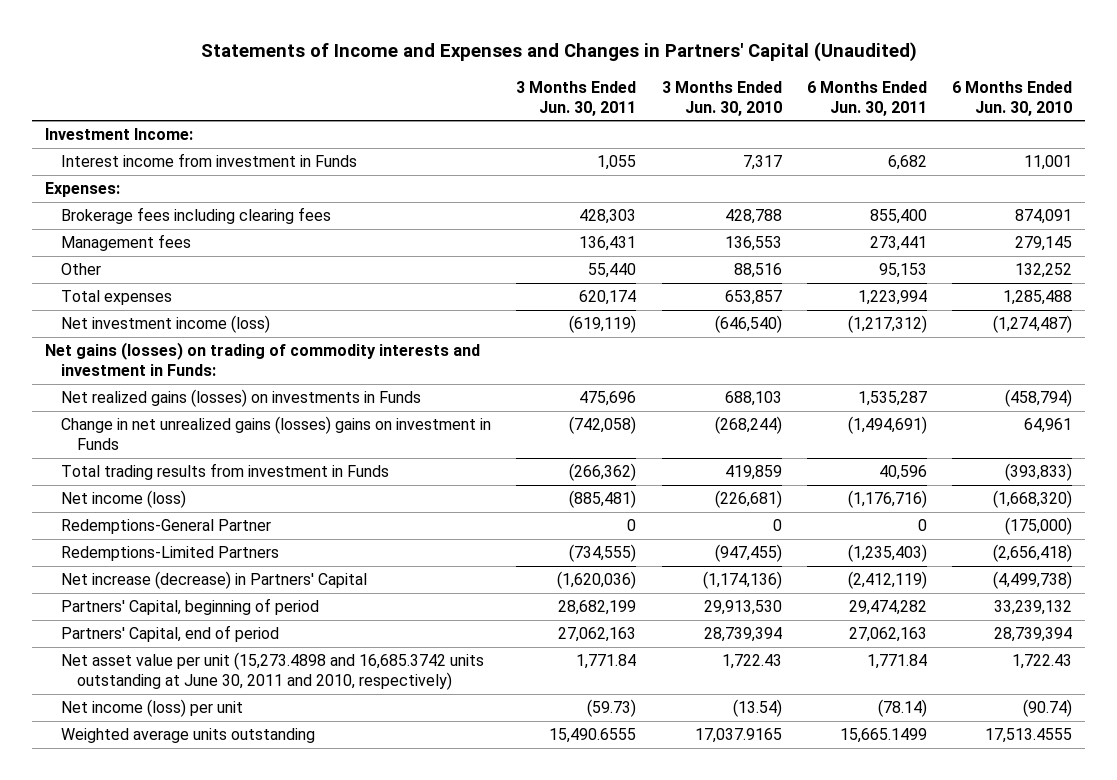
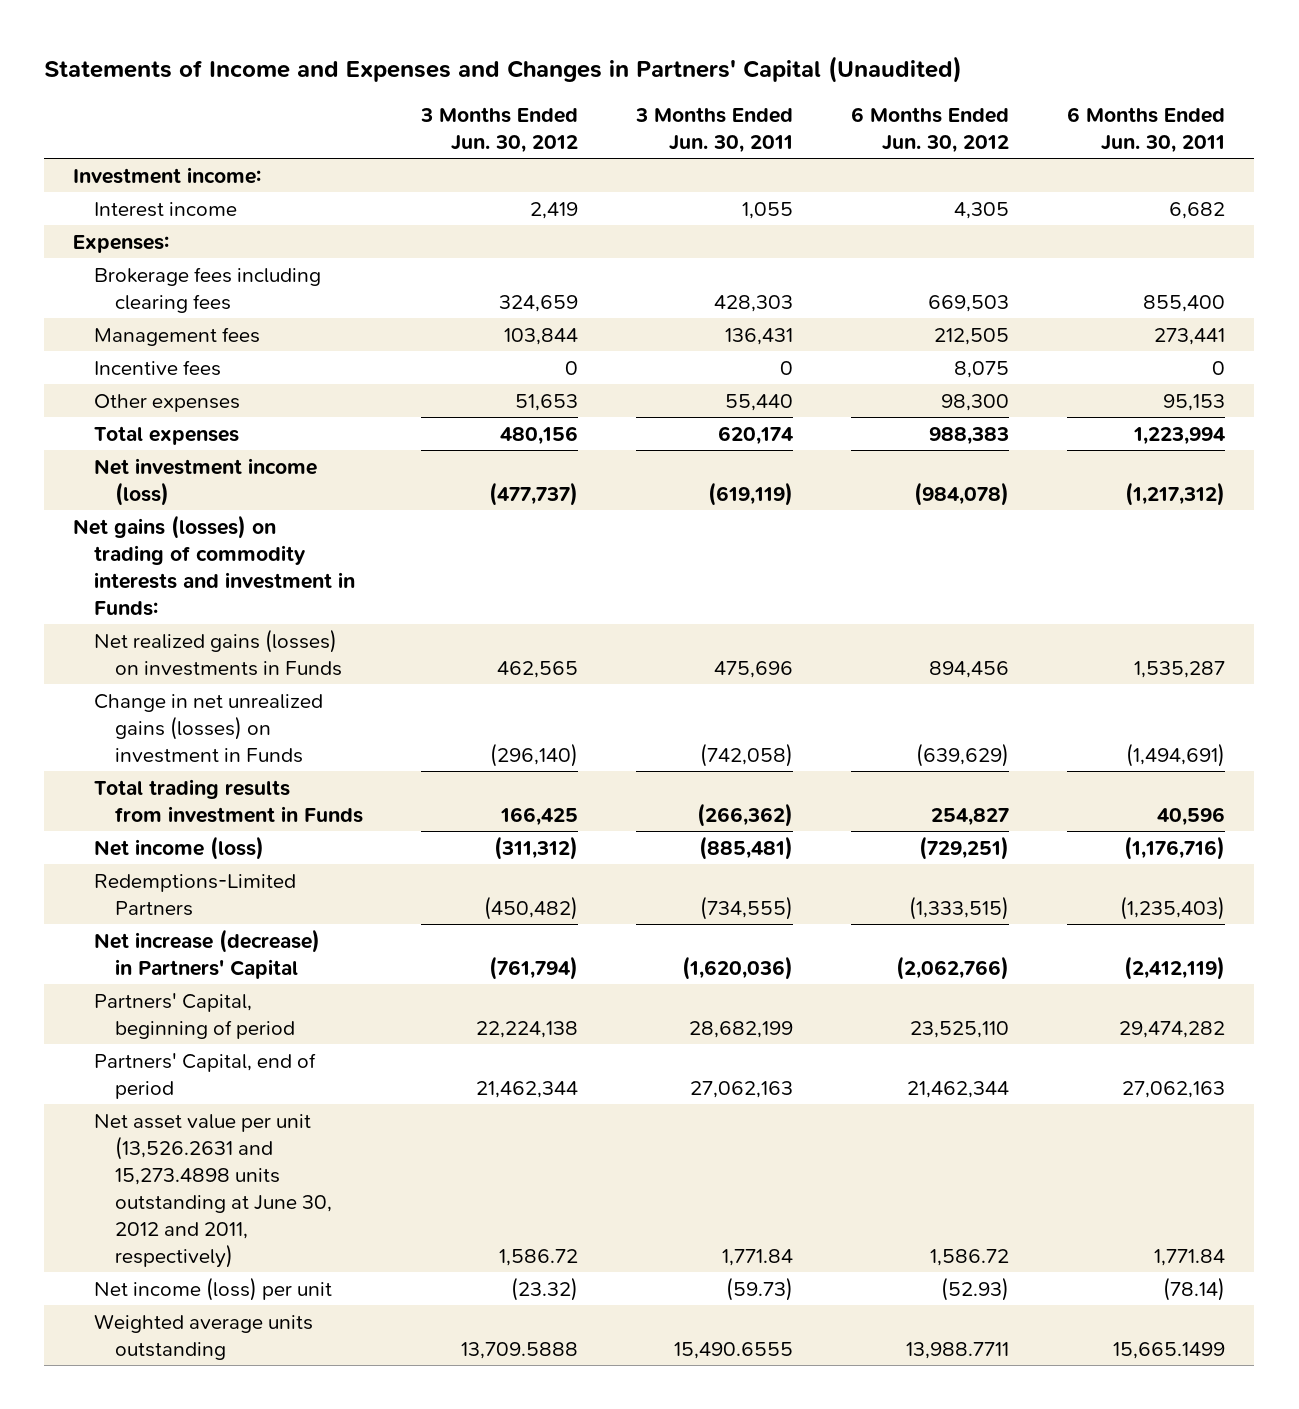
- | 3 Months Ended Jun. 30, 2011 | 3 Months Ended Jun. 30, 2010 | 6 Months Ended Jun. 30, 2011 | 6 Months Ended Jun. 30, 2010
+ | 3 Months Ended Jun. 30, 2012 | 3 Months Ended Jun. 30, 2011 | 6 Months Ended Jun. 30, 2012 | 6 Months Ended Jun. 30, 2011
- Investment Income:
- Interest income from investment in Funds | 1,055 | 7,317 | 6,682 | 11,001
+ Investment income:
+ Interest income | 2,419 | 1,055 | 4,305 | 6,682
- Other | 55,440 | 88,516 | 95,153 | 132,252
+ Incentive fees | 0 | 0 | 8,075 | 0
+ Other expenses | 51,653 | 55,440 | 98,300 | 95,153
- Change in net unrealized gains (losses) gains on investment in Funds | (742,058) | (268,244) | (1,494,691) | 64,961
+ Change in net unrealized gains (losses) on investment in Funds | (296,140) | (742,058) | (639,629) | (1,494,691)
- Redemptions-General Partner | 0 | 0 | 0 | (175,000)
- Net asset value per unit (15,273.4898 and 16,685.3742 units outstanding at June 30, 2011 and 2010, respectively) | 1,771.84 | 1,722.43 | 1,771.84 | 1,722.43
+ Net asset value per unit (13,526.2631 and 15,273.4898 units outstanding at June 30, 2012 and 2011, respectively) | 1,586.72 | 1,771.84 | 1,586.72 | 1,771.84

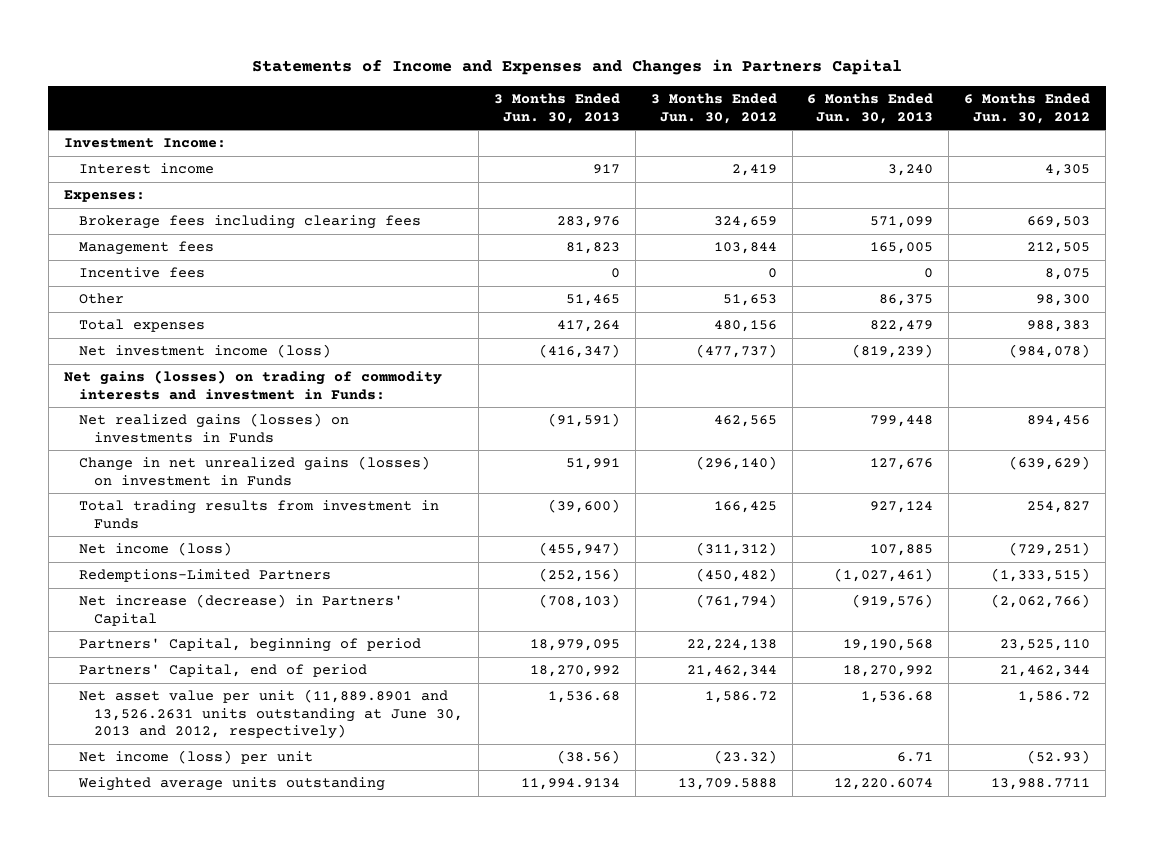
- Statements of Income and Expenses and Changes in Partners' Capital (Unaudited)
+ Statements of Income and Expenses and Changes in Partners Capital
- | 3 Months Ended Jun. 30, 2012 | 3 Months Ended Jun. 30, 2011 | 6 Months Ended Jun. 30, 2012 | 6 Months Ended Jun. 30, 2011
+ | 3 Months Ended Jun. 30, 2013 | 3 Months Ended Jun. 30, 2012 | 6 Months Ended Jun. 30, 2013 | 6 Months Ended Jun. 30, 2012
- Investment income:
+ Investment Income:
- Other expenses | 51,653 | 55,440 | 98,300 | 95,153
+ Other | 51,465 | 51,653 | 86,375 | 98,300
- Net asset value per unit (13,526.2631 and 15,273.4898 units outstanding at June 30, 2012 and 2011, respectively) | 1,586.72 | 1,771.84 | 1,586.72 | 1,771.84
+ Net asset value per unit (11,889.8901 and 13,526.2631 units outstanding at June 30, 2013 and 2012, respectively) | 1,536.68 | 1,586.72 | 1,536.68 | 1,586.72

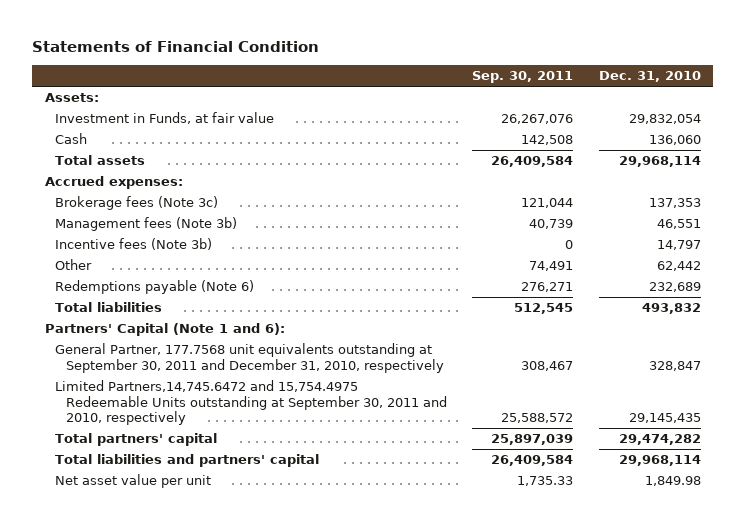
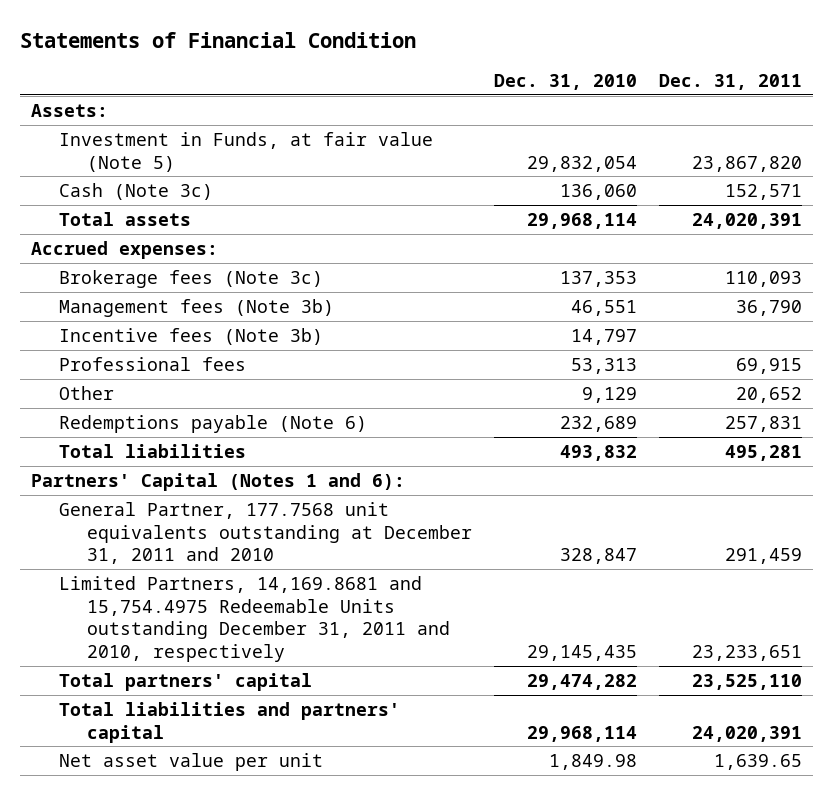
- | Sep. 30, 2011 | Dec. 31, 2010
+ | Dec. 31, 2010 | Dec. 31, 2011
- Investment in Funds, at fair value | 26,267,076 | 29,832,054
- Cash | 142,508 | 136,060
+ Investment in Funds, at fair value (Note 5) | 29,832,054 | 23,867,820
+ Cash (Note 3c) | 136,060 | 152,571
- Other | 74,491 | 62,442
+ Professional fees | 53,313 | 69,915
+ Other | 9,129 | 20,652
- Partners' Capital (Note 1 and 6):
- General Partner, 177.7568 unit equivalents outstanding at September 30, 2011 and December 31, 2010, respectively | 308,467 | 328,847
- Limited Partners,14,745.6472 and 15,754.4975 Redeemable Units outstanding at September 30, 2011 and 2010, respectively | 25,588,572 | 29,145,435
+ Partners' Capital (Notes 1 and 6):
+ General Partner, 177.7568 unit equivalents outstanding at December 31, 2011 and 2010 | 328,847 | 291,459
+ Limited Partners, 14,169.8681 and 15,754.4975 Redeemable Units outstanding December 31, 2011 and 2010, respectively | 29,145,435 | 23,233,651

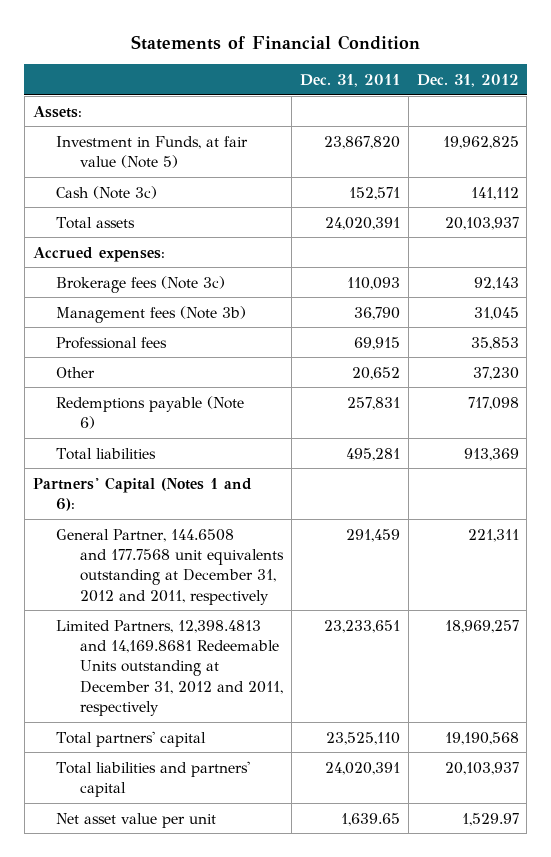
- | Dec. 31, 2010 | Dec. 31, 2011
+ | Dec. 31, 2011 | Dec. 31, 2012
- Incentive fees (Note 3b) | 14,797 |
- General Partner, 177.7568 unit equivalents outstanding at December 31, 2011 and 2010 | 328,847 | 291,459
- Limited Partners, 14,169.8681 and 15,754.4975 Redeemable Units outstanding December 31, 2011 and 2010, respectively | 29,145,435 | 23,233,651
+ General Partner, 144.6508 and 177.7568 unit equivalents outstanding at December 31, 2012 and 2011, respectively | 291,459 | 221,311
+ Limited Partners, 12,398.4813 and 14,169.8681 Redeemable Units outstanding at December 31, 2012 and 2011, respectively | 23,233,651 | 18,969,257

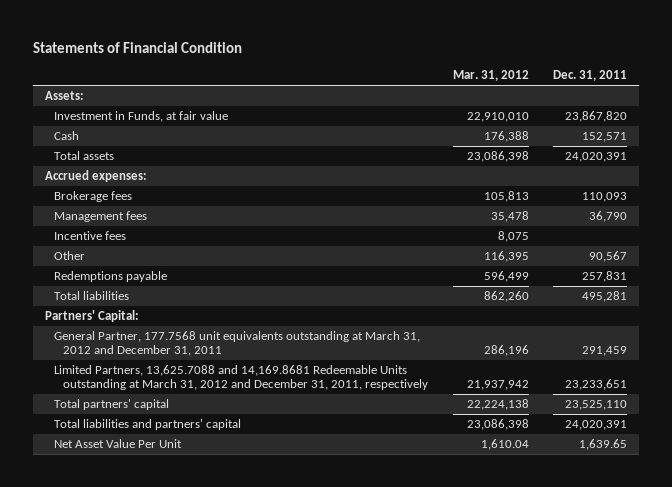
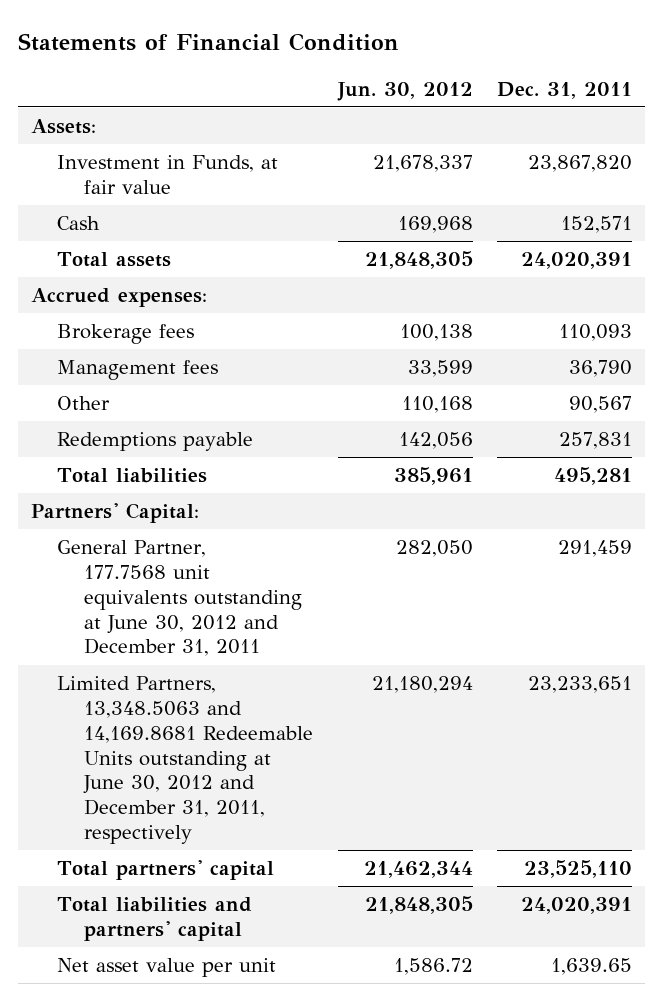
- | Mar. 31, 2012 | Dec. 31, 2011
+ | Jun. 30, 2012 | Dec. 31, 2011
- Incentive fees | 8,075 |
- General Partner, 177.7568 unit equivalents outstanding at March 31, 2012 and December 31, 2011 | 286,196 | 291,459
- Limited Partners, 13,625.7088 and 14,169.8681 Redeemable Units outstanding at March 31, 2012 and December 31, 2011, respectively | 21,937,942 | 23,233,651
+ General Partner, 177.7568 unit equivalents outstanding at June 30, 2012 and December 31, 2011 | 282,050 | 291,459
+ Limited Partners, 13,348.5063 and 14,169.8681 Redeemable Units outstanding at June 30, 2012 and December 31, 2011, respectively | 21,180,294 | 23,233,651
- Net Asset Value Per Unit | 1,610.04 | 1,639.65
+ Net asset value per unit | 1,586.72 | 1,639.65

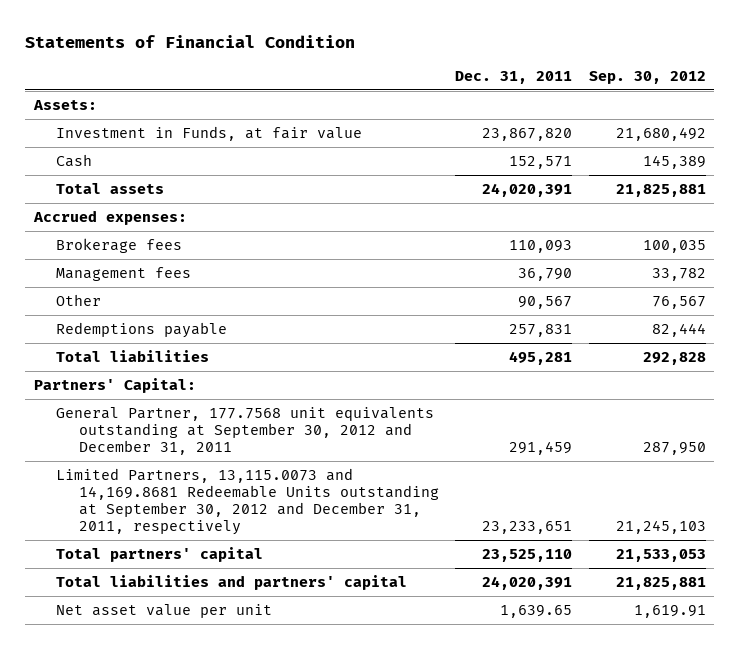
- | Jun. 30, 2012 | Dec. 31, 2011
+ | Dec. 31, 2011 | Sep. 30, 2012
- General Partner, 177.7568 unit equivalents outstanding at June 30, 2012 and December 31, 2011 | 282,050 | 291,459
- Limited Partners, 13,348.5063 and 14,169.8681 Redeemable Units outstanding at June 30, 2012 and December 31, 2011, respectively | 21,180,294 | 23,233,651
+ General Partner, 177.7568 unit equivalents outstanding at September 30, 2012 and December 31, 2011 | 291,459 | 287,950
+ Limited Partners, 13,115.0073 and 14,169.8681 Redeemable Units outstanding at September 30, 2012 and December 31, 2011, respectively | 23,233,651 | 21,245,103

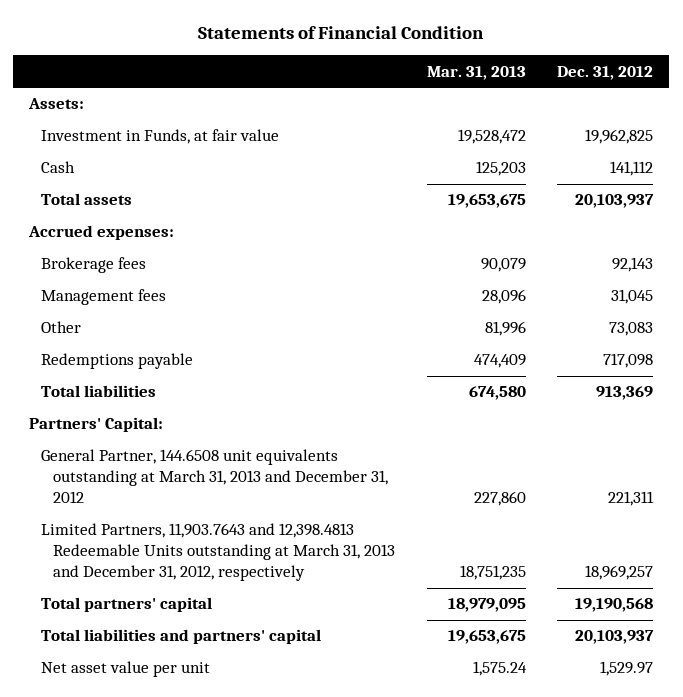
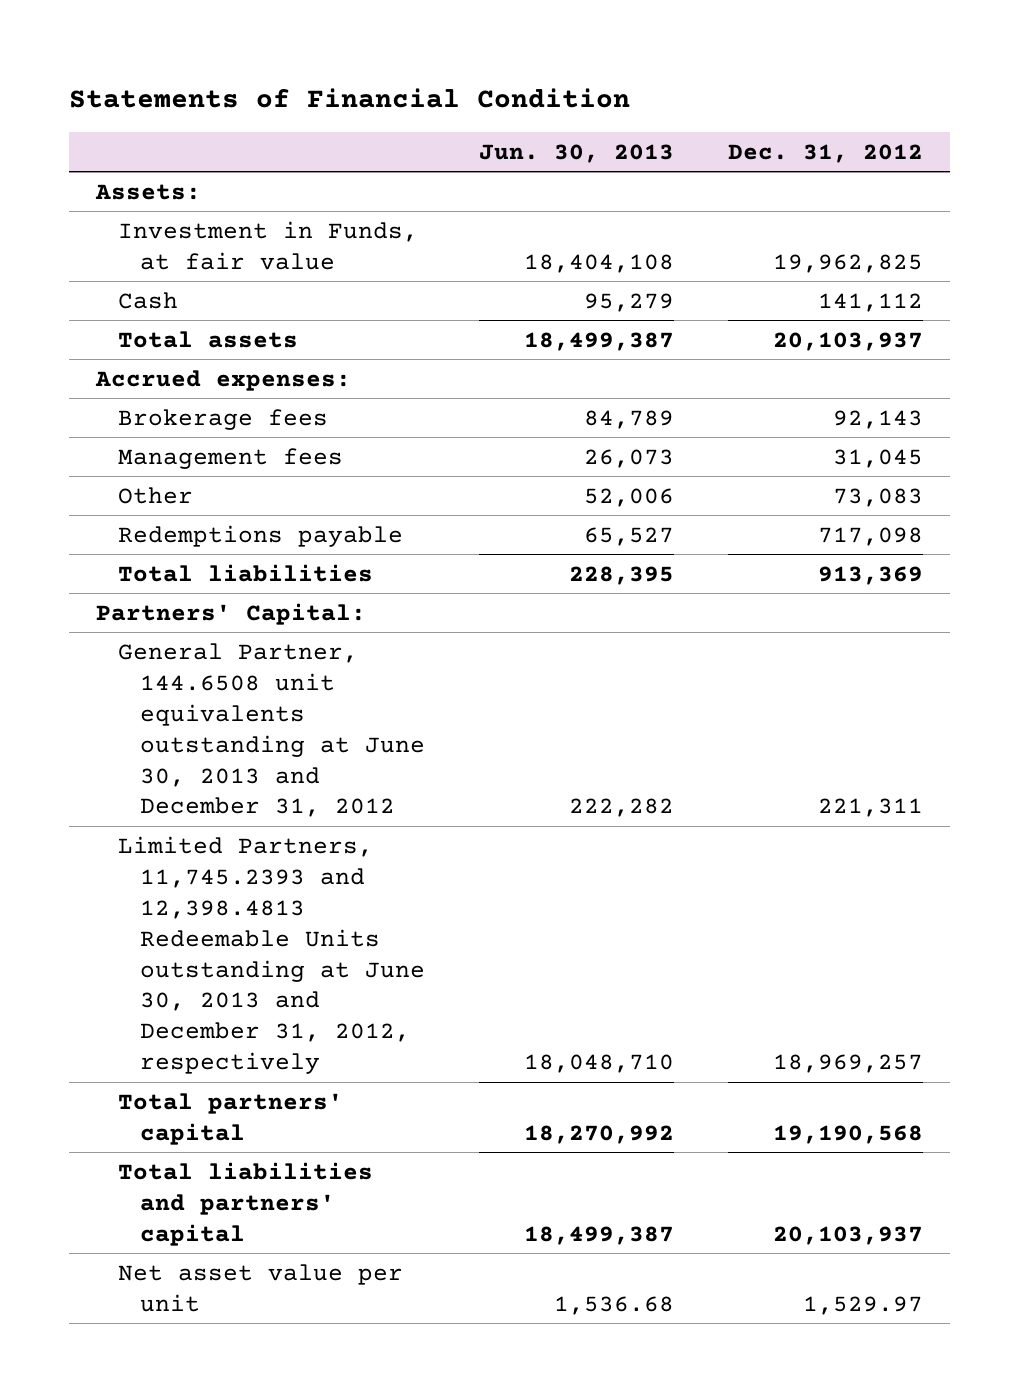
- | Mar. 31, 2013 | Dec. 31, 2012
+ | Jun. 30, 2013 | Dec. 31, 2012
- General Partner, 144.6508 unit equivalents outstanding at March 31, 2013 and December 31, 2012 | 227,860 | 221,311
- Limited Partners, 11,903.7643 and 12,398.4813 Redeemable Units outstanding at March 31, 2013 and December 31, 2012, respectively | 18,751,235 | 18,969,257
+ General Partner, 144.6508 unit equivalents outstanding at June 30, 2013 and December 31, 2012 | 222,282 | 221,311
+ Limited Partners, 11,745.2393 and 12,398.4813 Redeemable Units outstanding at June 30, 2013 and December 31, 2012, respectively | 18,048,710 | 18,969,257

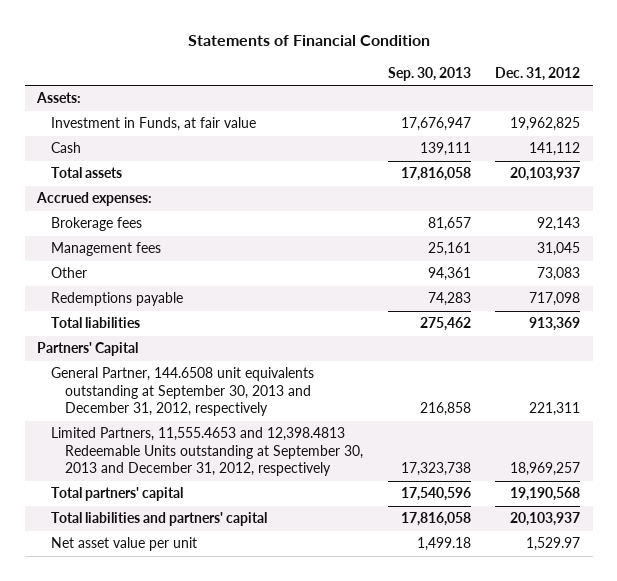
- | Jun. 30, 2013 | Dec. 31, 2012
+ | Sep. 30, 2013 | Dec. 31, 2012
- Partners' Capital:
- General Partner, 144.6508 unit equivalents outstanding at June 30, 2013 and December 31, 2012 | 222,282 | 221,311
- Limited Partners, 11,745.2393 and 12,398.4813 Redeemable Units outstanding at June 30, 2013 and December 31, 2012, respectively | 18,048,710 | 18,969,257
+ Partners' Capital
+ General Partner, 144.6508 unit equivalents outstanding at September 30, 2013 and December 31, 2012, respectively | 216,858 | 221,311
+ Limited Partners, 11,555.4653 and 12,398.4813 Redeemable Units outstanding at September 30, 2013 and December 31, 2012, respectively | 17,323,738 | 18,969,257

